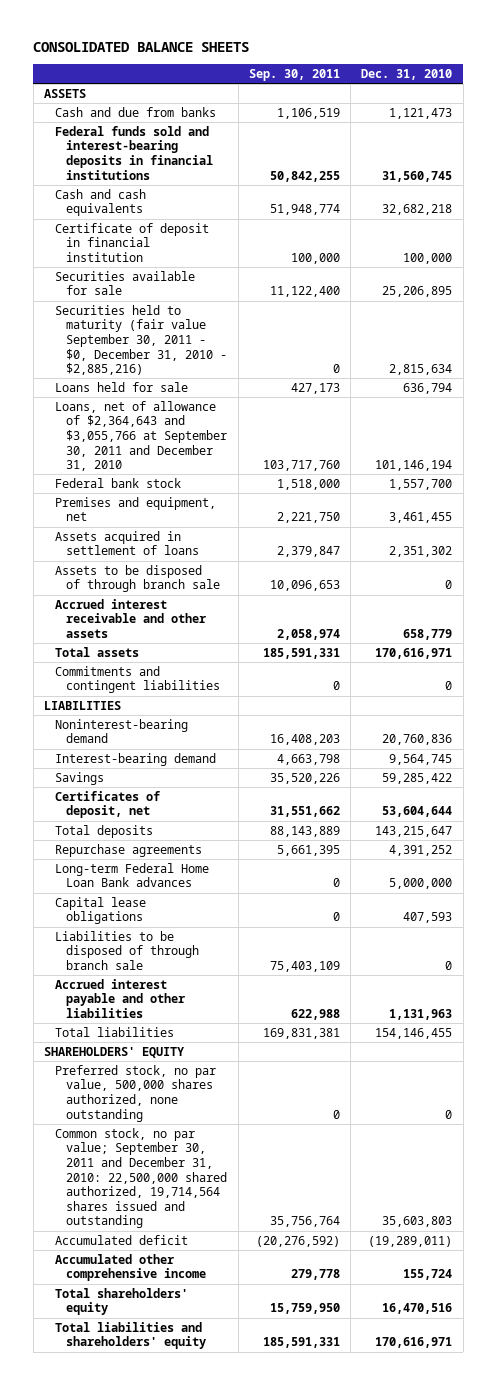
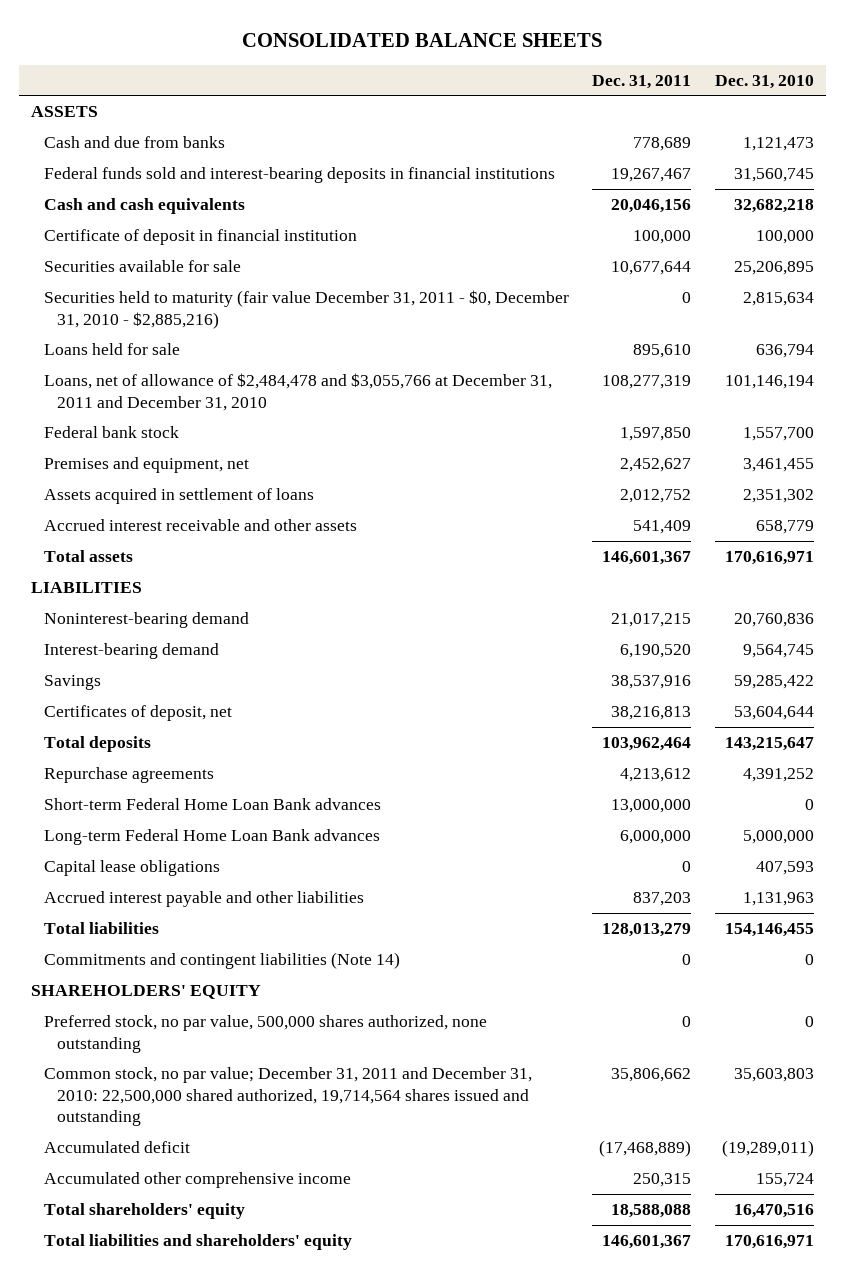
- | Sep. 30, 2011 | Dec. 31, 2010
+ | Dec. 31, 2011 | Dec. 31, 2010
- Securities held to maturity (fair value September 30, 2011 - $0, December 31, 2010 - $2,885,216) | 0 | 2,815,634
+ Securities held to maturity (fair value December 31, 2011 - $0, December 31, 2010 - $2,885,216) | 0 | 2,815,634
- Loans, net of allowance of $2,364,643 and $3,055,766 at September 30, 2011 and December 31, 2010 | 103,717,760 | 101,146,194
+ Loans, net of allowance of $2,484,478 and $3,055,766 at December 31, 2011 and December 31, 2010 | 108,277,319 | 101,146,194
- Assets to be disposed of through branch sale | 10,096,653 | 0
- Commitments and contingent liabilities | 0 | 0
+ Short-term Federal Home Loan Bank advances | 13,000,000 | 0
- Liabilities to be disposed of through branch sale | 75,403,109 | 0
+ Commitments and contingent liabilities (Note 14) | 0 | 0
- Common stock, no par value; September 30, 2011 and December 31, 2010: 22,500,000 shared authorized, 19,714,564 shares issued and outstanding | 35,756,764 | 35,603,803
+ Common stock, no par value; December 31, 2011 and December 31, 2010: 22,500,000 shared authorized, 19,714,564 shares issued and outstanding | 35,806,662 | 35,603,803

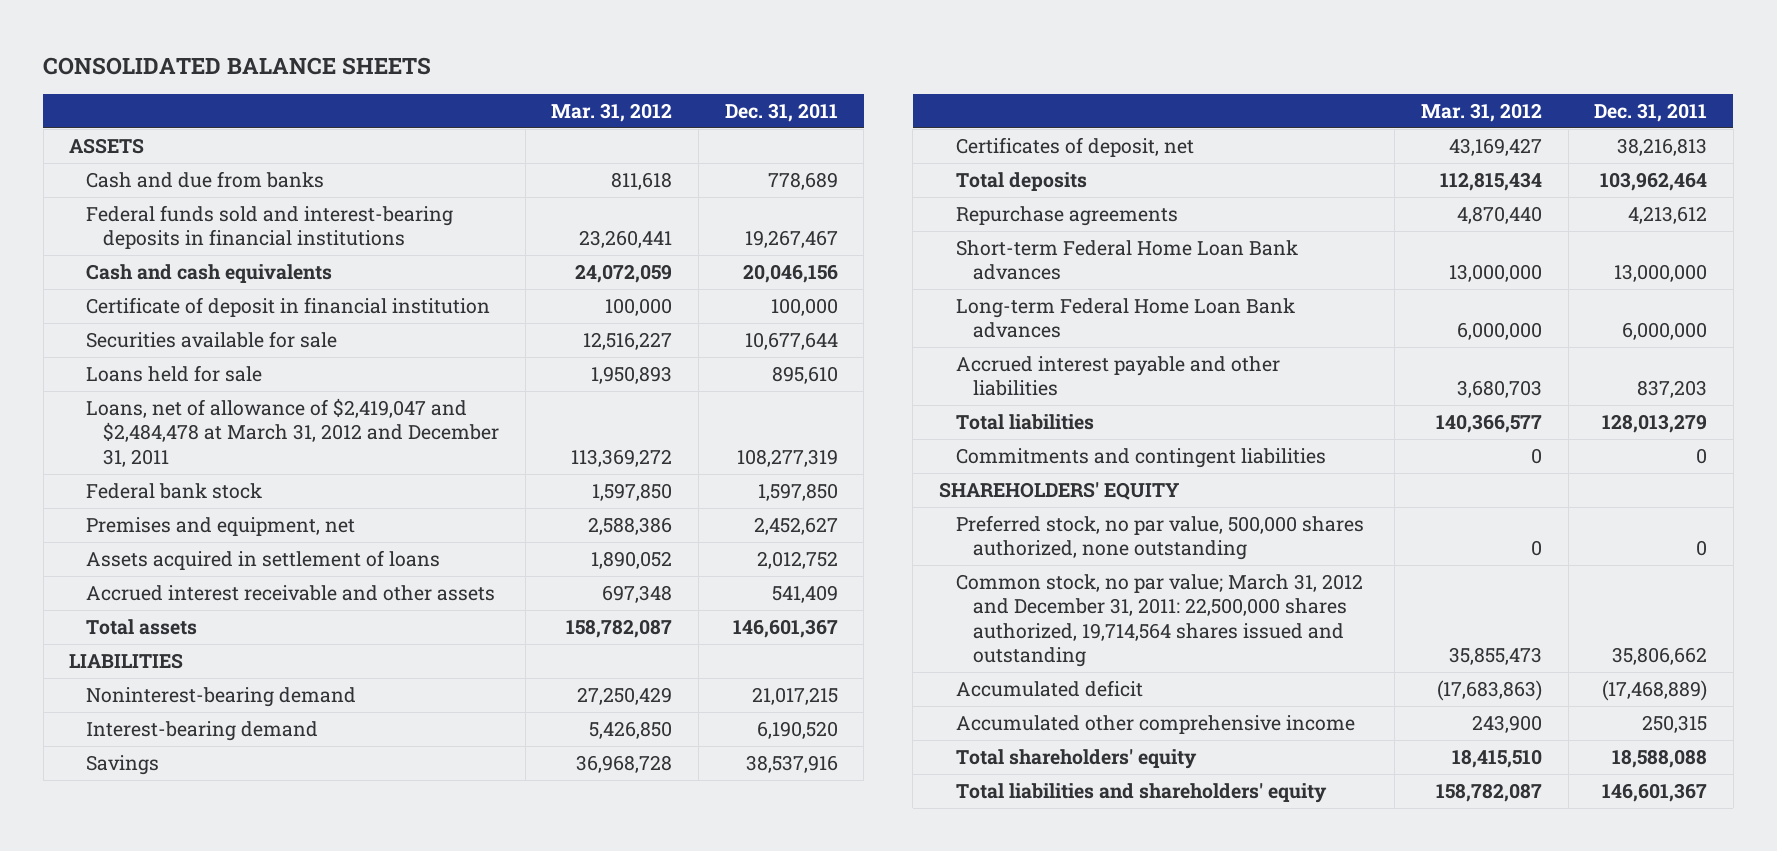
- | Dec. 31, 2011 | Dec. 31, 2010
+ | Mar. 31, 2012 | Dec. 31, 2011
- Securities held to maturity (fair value December 31, 2011 - $0, December 31, 2010 - $2,885,216) | 0 | 2,815,634
- Loans, net of allowance of $2,484,478 and $3,055,766 at December 31, 2011 and December 31, 2010 | 108,277,319 | 101,146,194
+ Loans, net of allowance of $2,419,047 and $2,484,478 at March 31, 2012 and December 31, 2011 | 113,369,272 | 108,277,319
- Capital lease obligations | 0 | 407,593
- Commitments and contingent liabilities (Note 14) | 0 | 0
+ Commitments and contingent liabilities | 0 | 0
- Common stock, no par value; December 31, 2011 and December 31, 2010: 22,500,000 shared authorized, 19,714,564 shares issued and outstanding | 35,806,662 | 35,603,803
+ Common stock, no par value; March 31, 2012 and December 31, 2011: 22,500,000 shares authorized, 19,714,564 shares issued and outstanding | 35,855,473 | 35,806,662

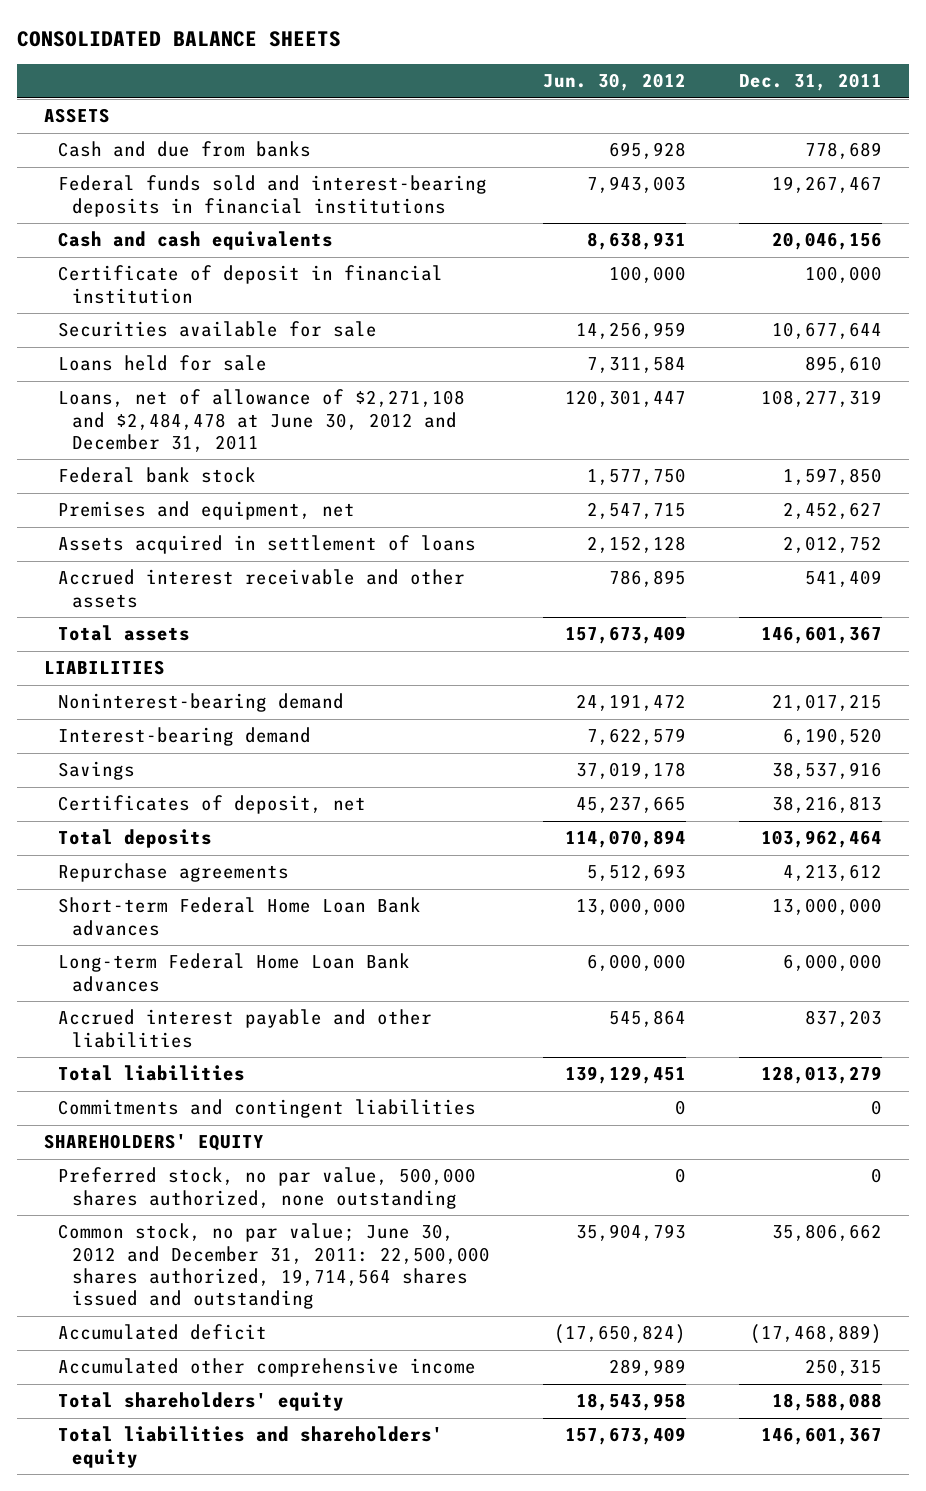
- | Mar. 31, 2012 | Dec. 31, 2011
+ | Jun. 30, 2012 | Dec. 31, 2011
- Loans, net of allowance of $2,419,047 and $2,484,478 at March 31, 2012 and December 31, 2011 | 113,369,272 | 108,277,319
+ Loans, net of allowance of $2,271,108 and $2,484,478 at June 30, 2012 and December 31, 2011 | 120,301,447 | 108,277,319
- Common stock, no par value; March 31, 2012 and December 31, 2011: 22,500,000 shares authorized, 19,714,564 shares issued and outstanding | 35,855,473 | 35,806,662
+ Common stock, no par value; June 30, 2012 and December 31, 2011: 22,500,000 shares authorized, 19,714,564 shares issued and outstanding | 35,904,793 | 35,806,662

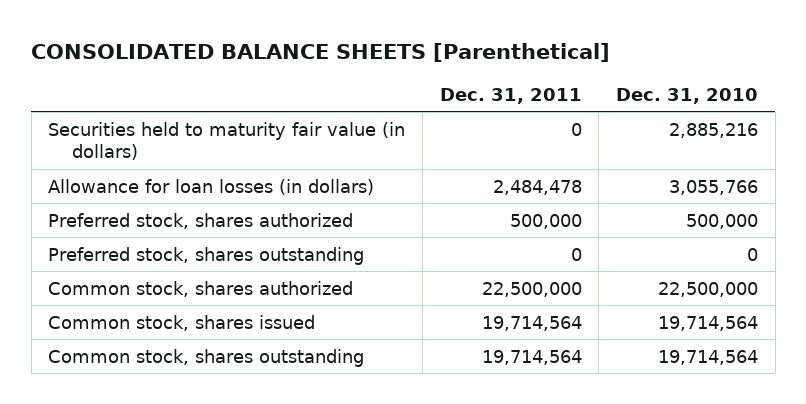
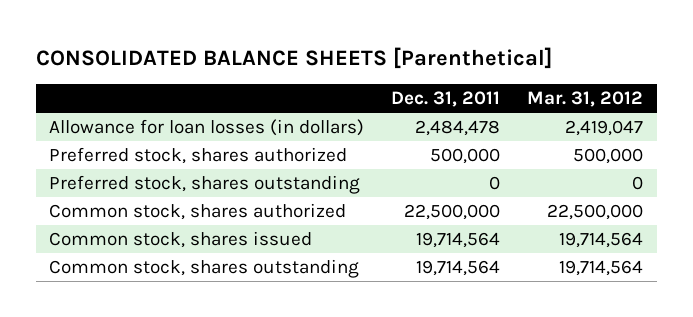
- | Dec. 31, 2011 | Dec. 31, 2010
+ | Dec. 31, 2011 | Mar. 31, 2012
- Securities held to maturity fair value (in dollars) | 0 | 2,885,216

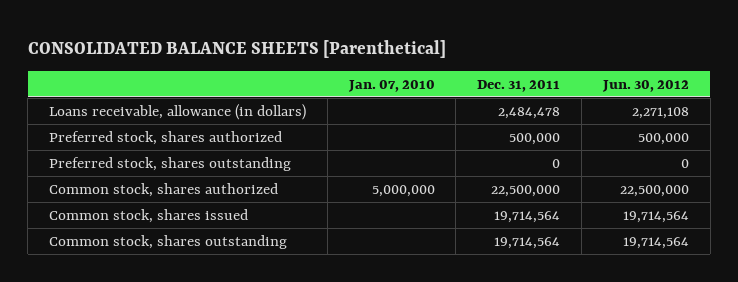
- | Dec. 31, 2011 | Mar. 31, 2012
+ | Jan. 07, 2010 | Dec. 31, 2011 | Jun. 30, 2012
- Allowance for loan losses (in dollars) | 2,484,478 | 2,419,047
+ Loans receivable, allowance (in dollars) | | 2,484,478 | 2,271,108

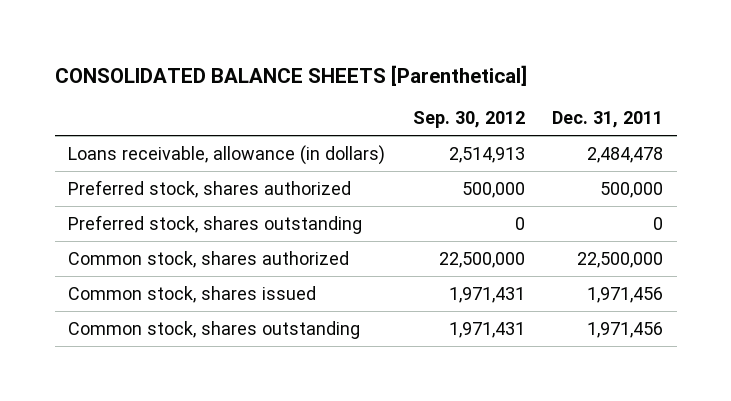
- | Jan. 07, 2010 | Dec. 31, 2011 | Jun. 30, 2012
+ | Sep. 30, 2012 | Dec. 31, 2011
- Common stock, shares issued | | 19,714,564 | 19,714,564
- Common stock, shares outstanding | | 19,714,564 | 19,714,564
+ Common stock, shares issued | 1,971,431 | 1,971,456
+ Common stock, shares outstanding | 1,971,431 | 1,971,456

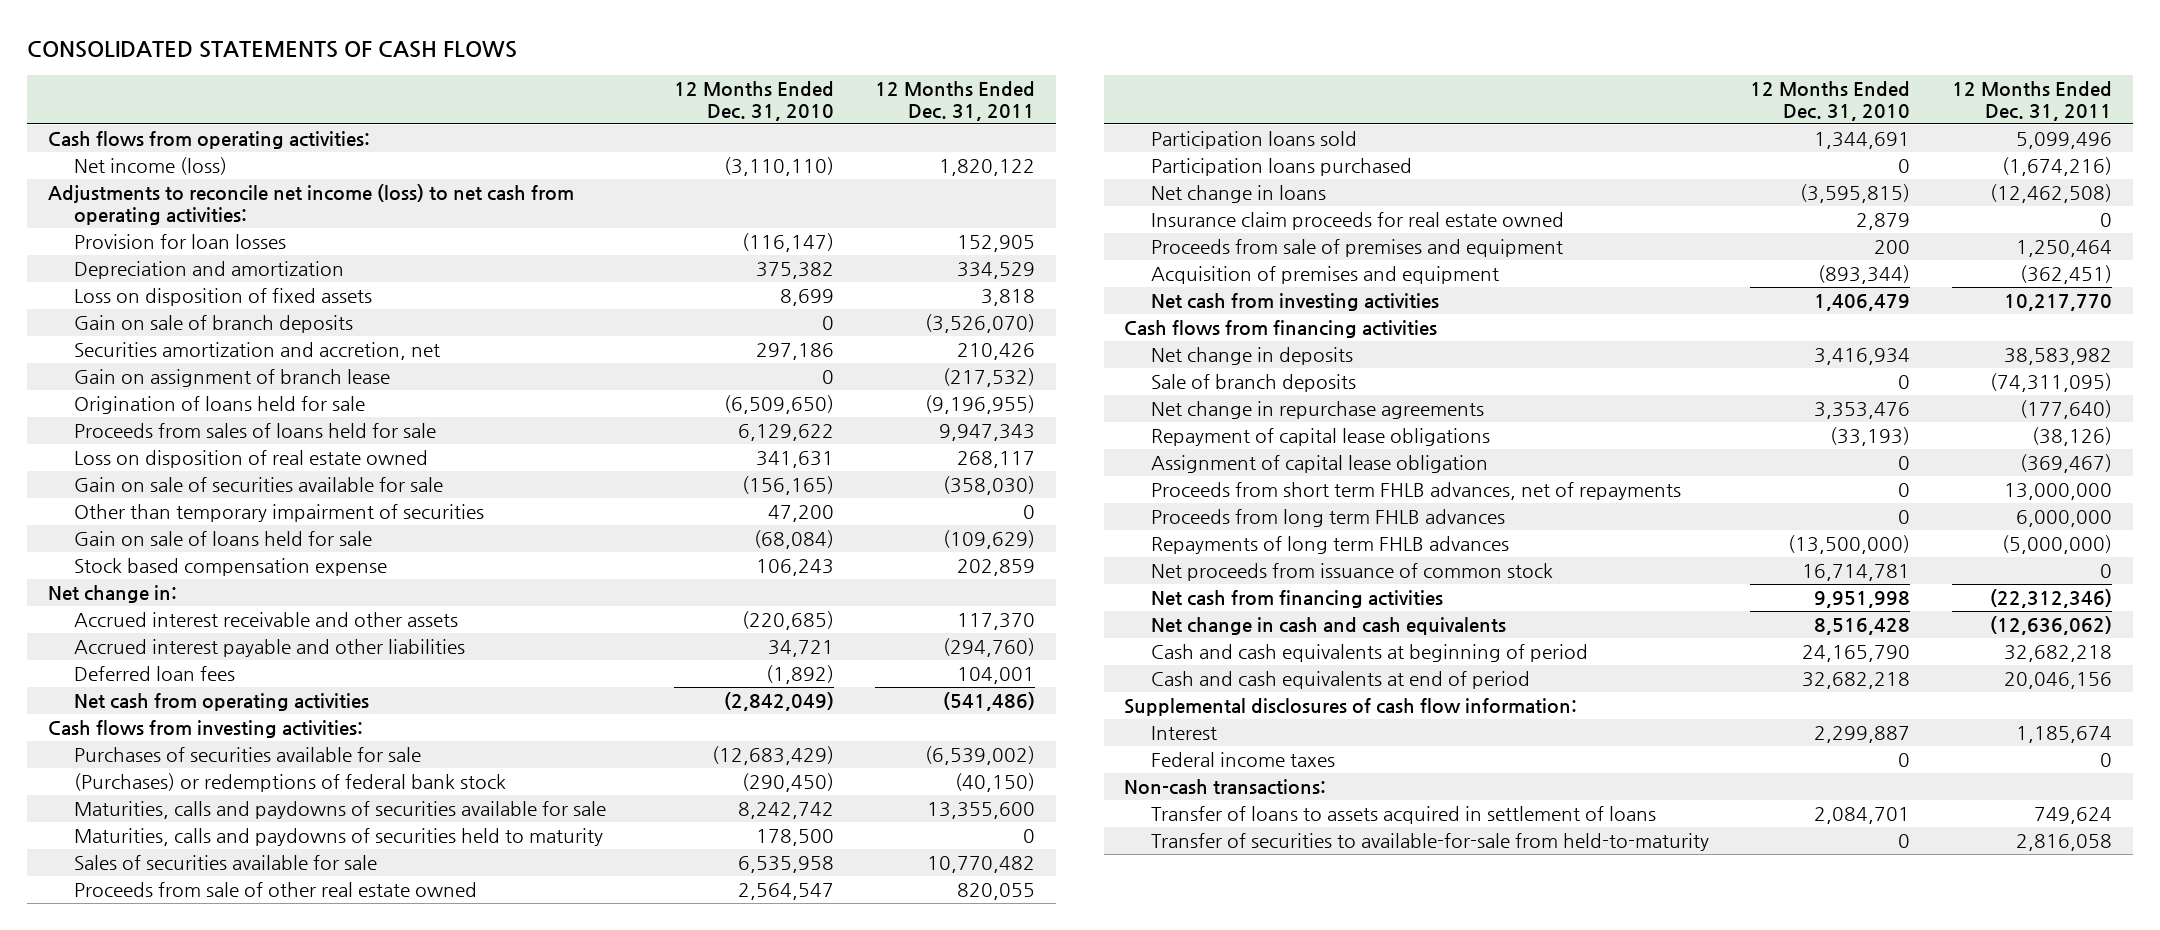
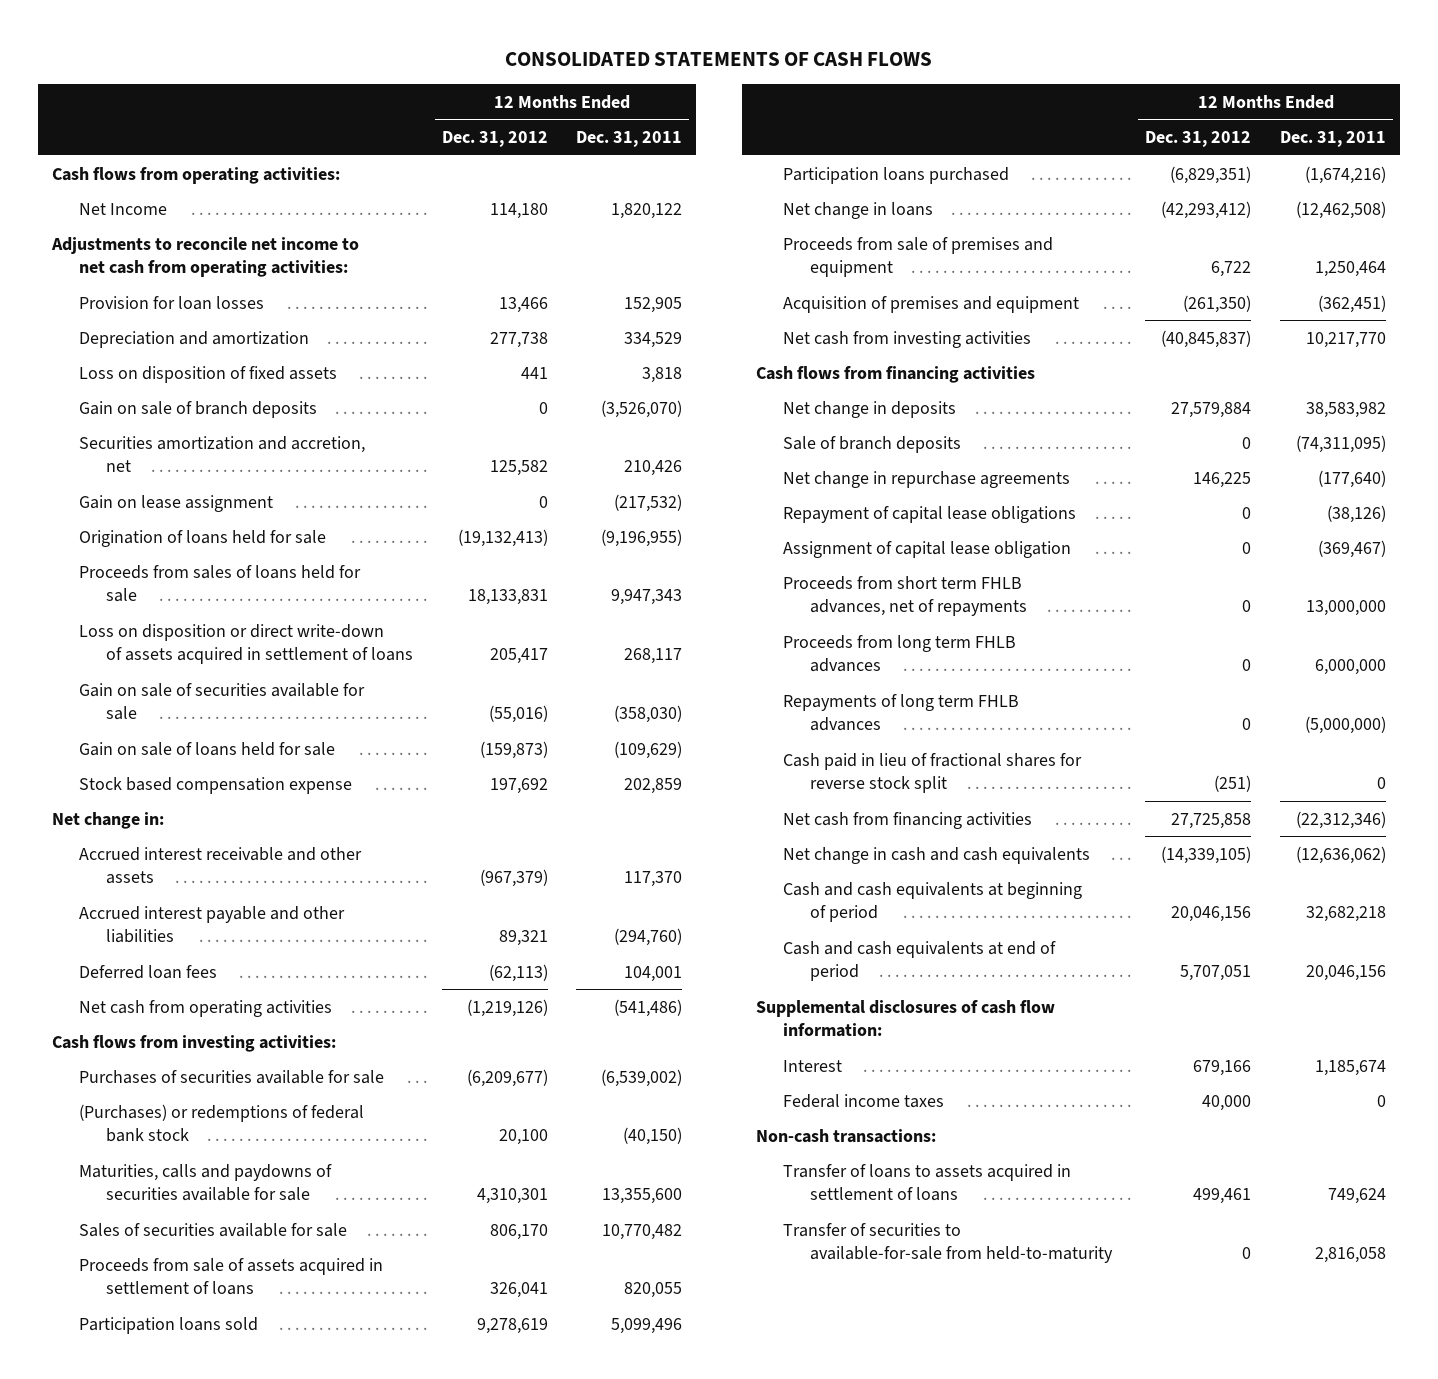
- | 12 Months Ended Dec. 31, 2010 | 12 Months Ended Dec. 31, 2011
+ | 12 Months Ended Dec. 31, 2012 | 12 Months Ended Dec. 31, 2011
- Net income (loss) | (3,110,110) | 1,820,122
- Adjustments to reconcile net income (loss) to net cash from operating activities:
+ Net Income | 114,180 | 1,820,122
+ Adjustments to reconcile net income to net cash from operating activities:
- Gain on assignment of branch lease | 0 | (217,532)
+ Gain on lease assignment | 0 | (217,532)
- Loss on disposition of real estate owned | 341,631 | 268,117
+ Loss on disposition or direct write-down of assets acquired in settlement of loans | 205,417 | 268,117
- Other than temporary impairment of securities | 47,200 | 0
- Maturities, calls and paydowns of securities held to maturity | 178,500 | 0
- Proceeds from sale of other real estate owned | 2,564,547 | 820,055
+ Proceeds from sale of assets acquired in settlement of loans | 326,041 | 820,055
- Insurance claim proceeds for real estate owned | 2,879 | 0
- Net proceeds from issuance of common stock | 16,714,781 | 0
+ Cash paid in lieu of fractional shares for reverse stock split | (251) | 0

